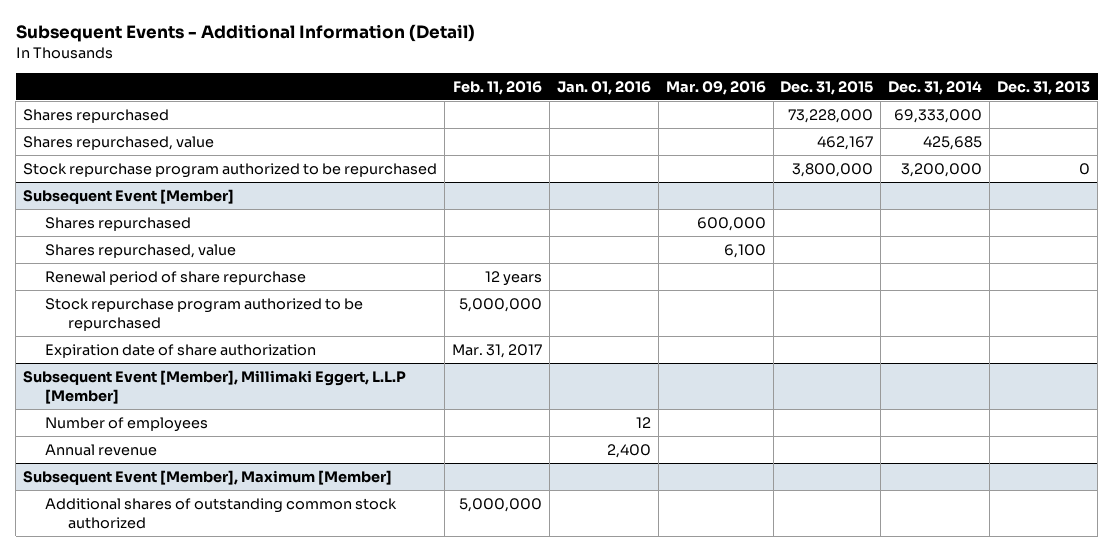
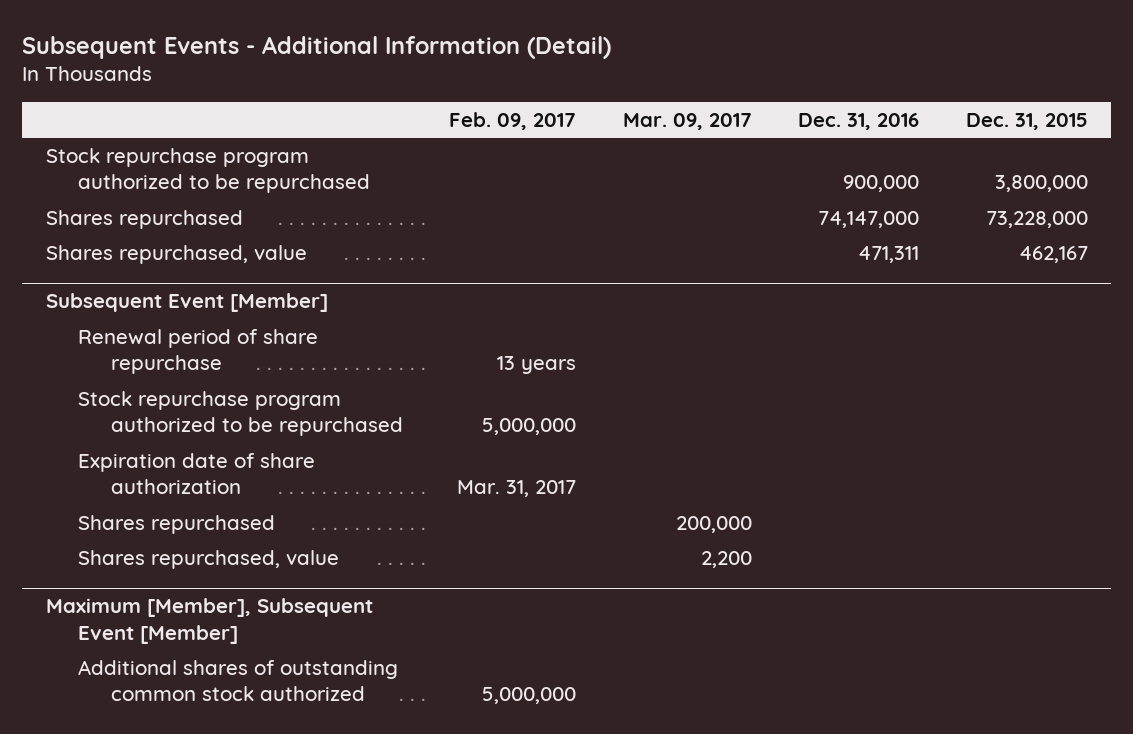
- | Feb. 11, 2016 | Jan. 01, 2016 | Mar. 09, 2016 | Dec. 31, 2015 | Dec. 31, 2014 | Dec. 31, 2013
+ | Feb. 09, 2017 | Mar. 09, 2017 | Dec. 31, 2016 | Dec. 31, 2015
moved up: Stock repurchase program authorized to be repurchased | | | 900,000 | 3,800,000
- Subsequent Event [Member], Millimaki Eggert, L.L.P [Member]
- Number of employees | | 12 | | | |
- Annual revenue | | 2,400 | | | |
- Subsequent Event [Member], Maximum [Member]
@ Subsequent Event [Member]
moved down: Shares repurchased | | 200,000 | |
moved down: Shares repurchased, value | | 2,200 | |
+ Maximum [Member], Subsequent Event [Member]

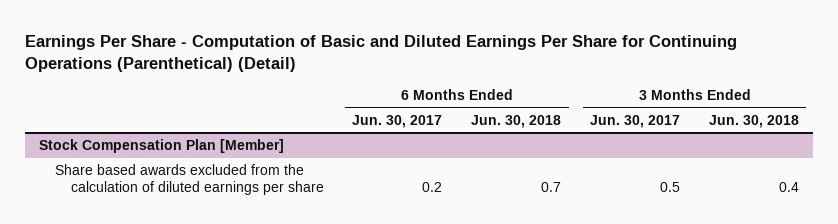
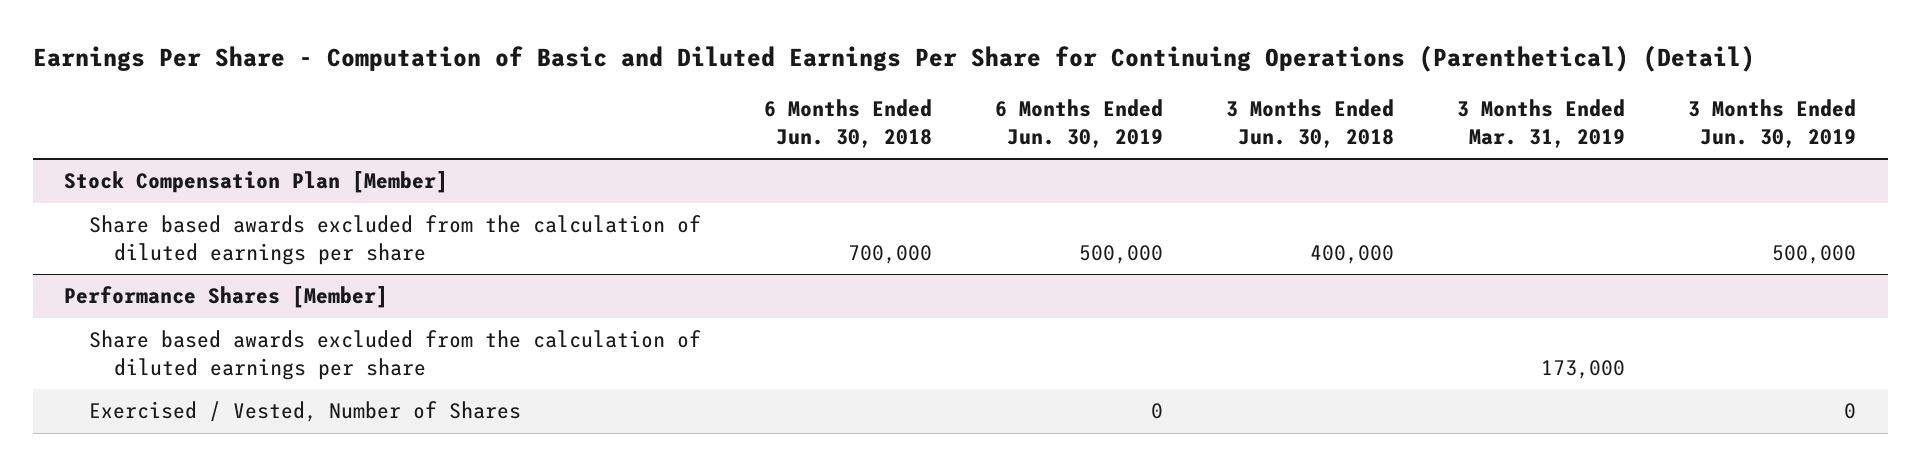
- | 6 Months Ended Jun. 30, 2017 | 6 Months Ended Jun. 30, 2018 | 3 Months Ended Jun. 30, 2017 | 3 Months Ended Jun. 30, 2018
+ | 6 Months Ended Jun. 30, 2018 | 6 Months Ended Jun. 30, 2019 | 3 Months Ended Jun. 30, 2018 | 3 Months Ended Mar. 31, 2019 | 3 Months Ended Jun. 30, 2019
@ Stock Compensation Plan [Member]
- Share based awards excluded from the calculation of diluted earnings per share | 0.2 | 0.7 | 0.5 | 0.4
+ Share based awards excluded from the calculation of diluted earnings per share | 700,000 | 500,000 | 400,000 | | 500,000
+ Performance Shares [Member]
+ Share based awards excluded from the calculation of diluted earnings per share | | | | 173,000 |
+ Exercised / Vested, Number of Shares | | 0 | | | 0

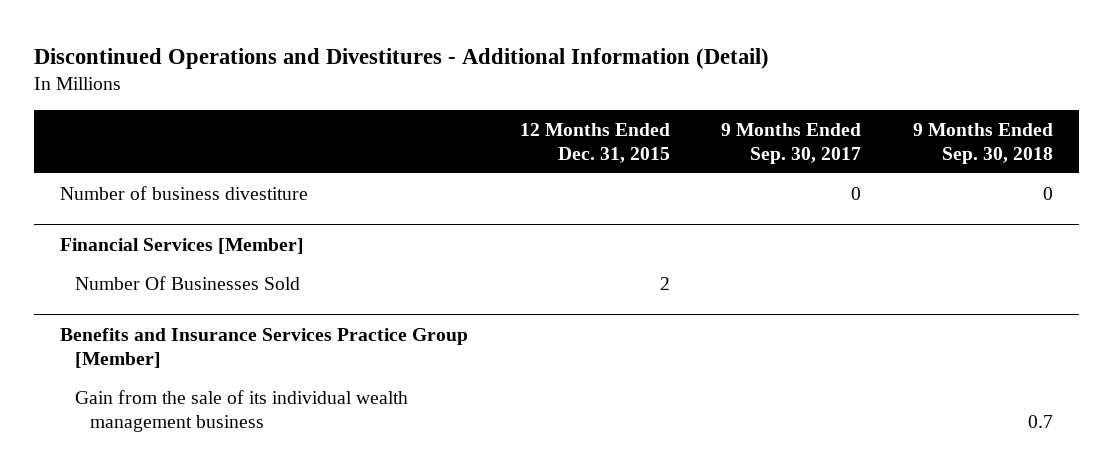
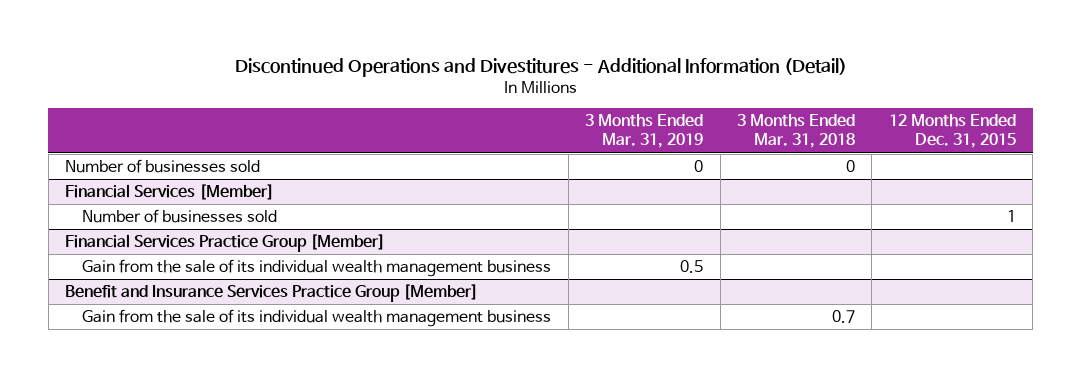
- | 12 Months Ended Dec. 31, 2015 | 9 Months Ended Sep. 30, 2017 | 9 Months Ended Sep. 30, 2018
+ | 3 Months Ended Mar. 31, 2019 | 3 Months Ended Mar. 31, 2018 | 12 Months Ended Dec. 31, 2015
- Number of business divestiture | | 0 | 0
+ Number of businesses sold | 0 | 0 |
@ Financial Services [Member]
- Number Of Businesses Sold | 2 | |
- Benefits and Insurance Services Practice Group [Member]
@ Financial Services [Member]
+ Number of businesses sold | | | 1
+ Financial Services Practice Group [Member]
+ Gain from the sale of its individual wealth management business | 0.5 | |
+ Benefit and Insurance Services Practice Group [Member]

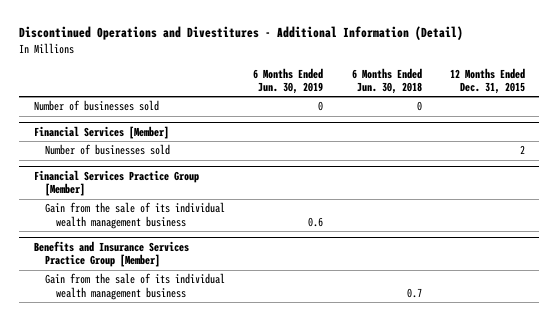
- | 3 Months Ended Mar. 31, 2019 | 3 Months Ended Mar. 31, 2018 | 12 Months Ended Dec. 31, 2015
+ | 6 Months Ended Jun. 30, 2019 | 6 Months Ended Jun. 30, 2018 | 12 Months Ended Dec. 31, 2015
@ Financial Services [Member]
- Number of businesses sold | | | 1
+ Number of businesses sold | | | 2
- Benefit and Insurance Services Practice Group [Member]
+ Benefits and Insurance Services Practice Group [Member]

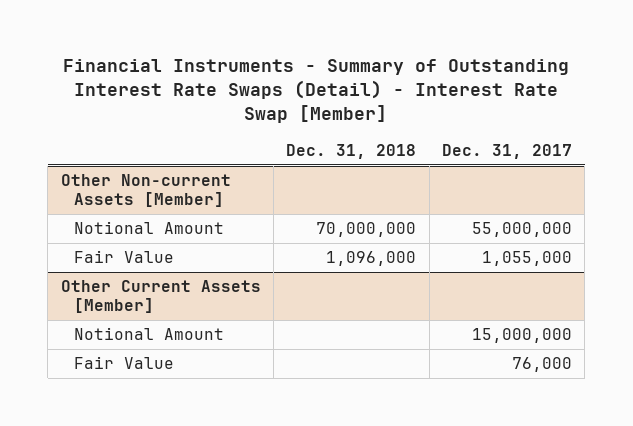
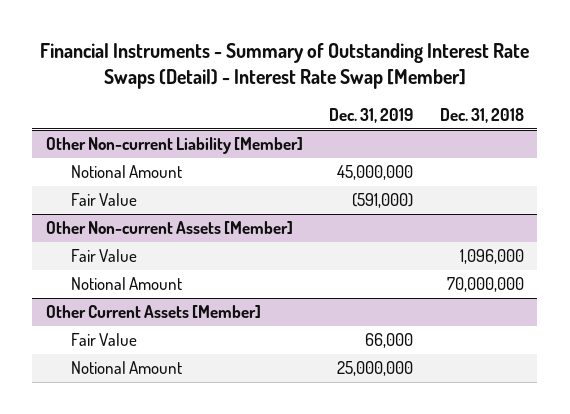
- | Dec. 31, 2018 | Dec. 31, 2017
+ | Dec. 31, 2019 | Dec. 31, 2018
+ Other Non-current Liability [Member]
+ Notional Amount | 45,000,000 |
+ Fair Value | (591,000) |
@ Other Non-current Assets [Member]
moved down: Notional Amount | | 70,000,000
@ Other Current Assets [Member]
moved down: Notional Amount | 25,000,000 |

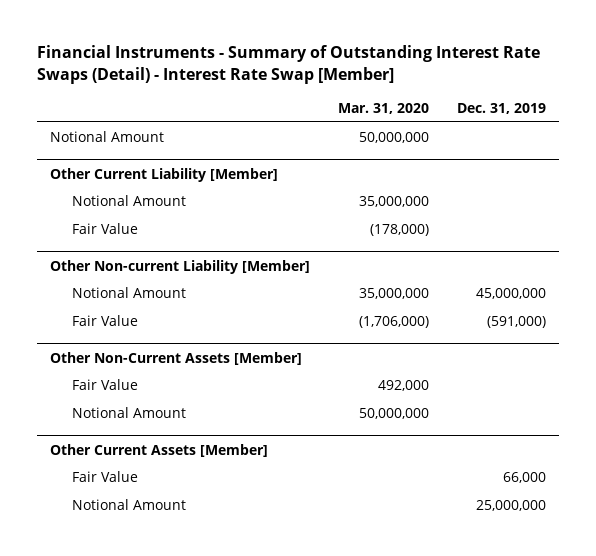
- | Dec. 31, 2019 | Dec. 31, 2018
+ | Mar. 31, 2020 | Dec. 31, 2019
+ Notional Amount | 50,000,000 |
+ Other Current Liability [Member]
+ Notional Amount | 35,000,000 |
+ Fair Value | (178,000) |
- Other Non-current Assets [Member]
+ Other Non-Current Assets [Member]

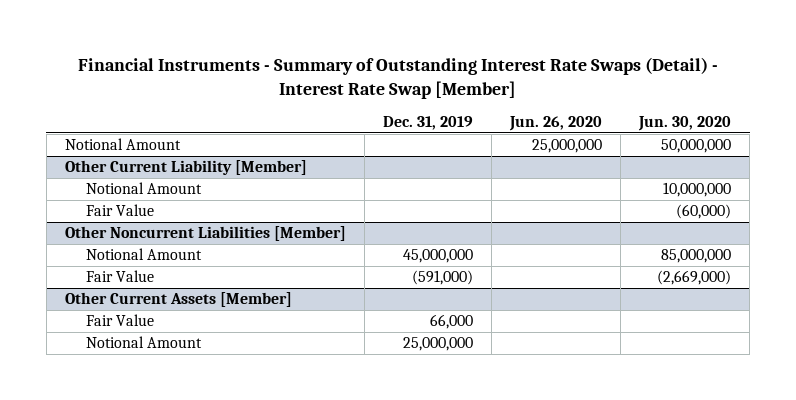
- | Mar. 31, 2020 | Dec. 31, 2019
+ | Dec. 31, 2019 | Jun. 26, 2020 | Jun. 30, 2020
- Other Non-current Liability [Member]
+ Other Noncurrent Liabilities [Member]
- Other Non-Current Assets [Member]
- Fair Value | 492,000 |
- Notional Amount | 50,000,000 |

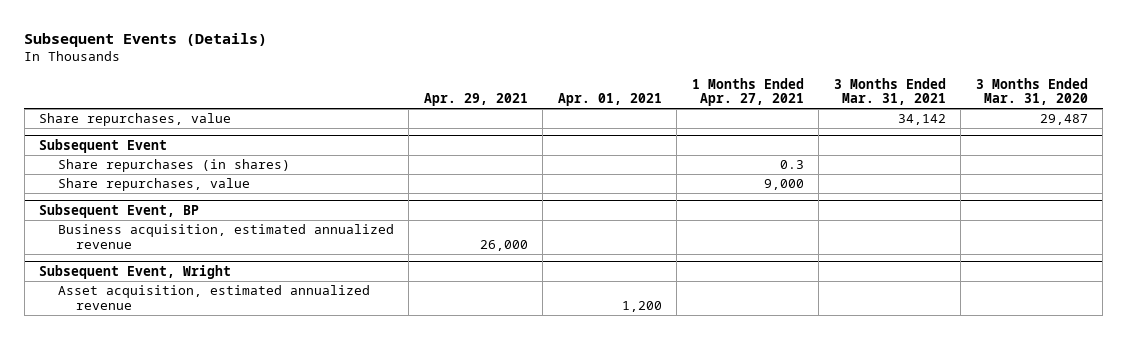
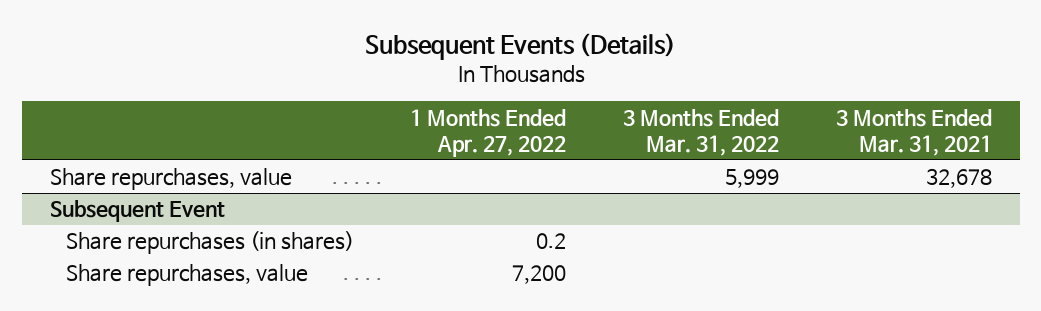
- | Apr. 29, 2021 | Apr. 01, 2021 | 1 Months Ended Apr. 27, 2021 | 3 Months Ended Mar. 31, 2021 | 3 Months Ended Mar. 31, 2020
+ | 1 Months Ended Apr. 27, 2022 | 3 Months Ended Mar. 31, 2022 | 3 Months Ended Mar. 31, 2021
- Share repurchases, value | | | | 34,142 | 29,487
+ Share repurchases, value | | 5,999 | 32,678
- Subsequent Event, BP
- Business acquisition, estimated annualized revenue | 26,000 | | | |
- Subsequent Event, Wright
- Asset acquisition, estimated annualized revenue | | 1,200 | | |

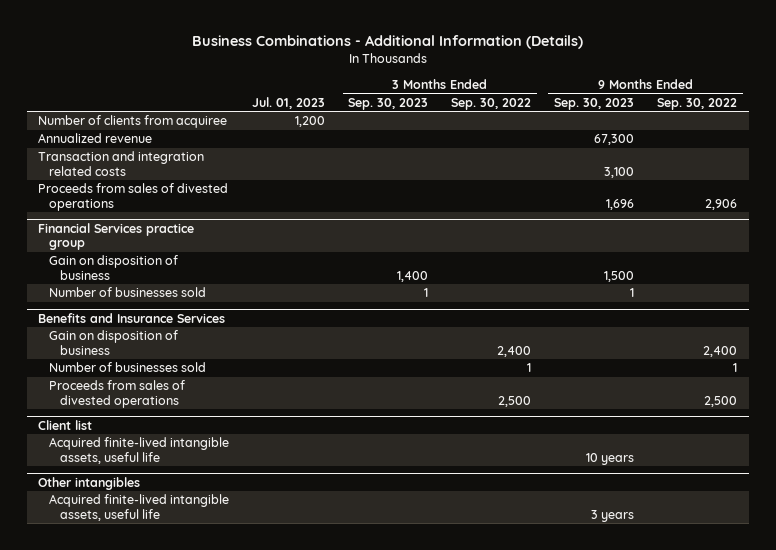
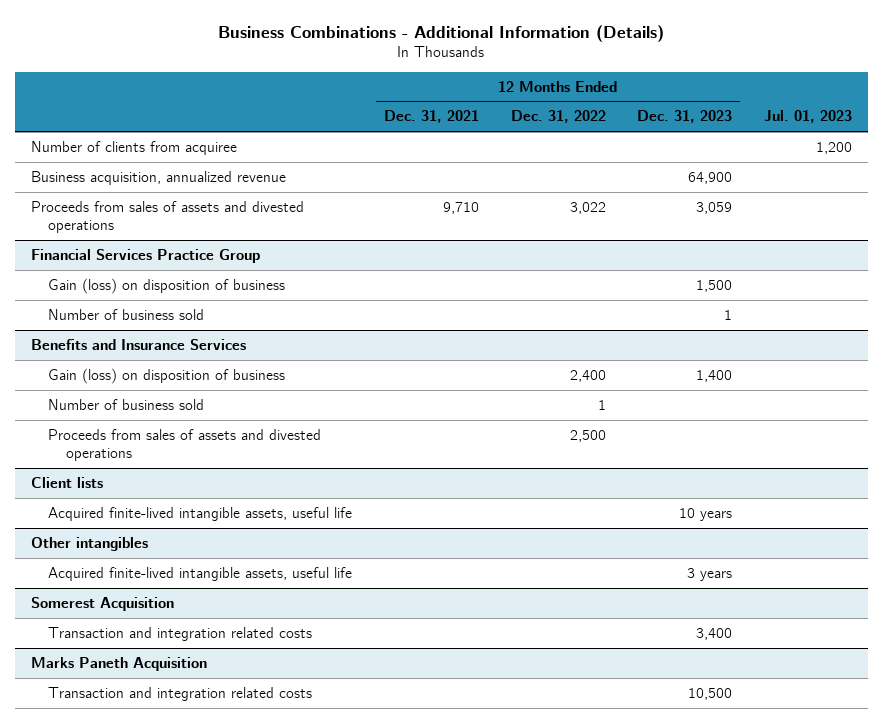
- | Jul. 01, 2023 | 3 Months Ended Sep. 30, 2023 | 3 Months Ended Sep. 30, 2022 | 9 Months Ended Sep. 30, 2023 | 9 Months Ended Sep. 30, 2022
+ | 12 Months Ended Dec. 31, 2021 | 12 Months Ended Dec. 31, 2022 | 12 Months Ended Dec. 31, 2023 | Jul. 01, 2023
- Annualized revenue | | | | 67,300 |
- Transaction and integration related costs | | | | 3,100 |
- Proceeds from sales of divested operations | | | | 1,696 | 2,906
- Financial Services practice group
- Gain on disposition of business | | 1,400 | | 1,500 |
- Number of businesses sold | | 1 | | 1 |
+ Business acquisition, annualized revenue | | | 64,900 |
+ Proceeds from sales of assets and divested operations | 9,710 | 3,022 | 3,059 |
+ Financial Services Practice Group
+ Gain (loss) on disposition of business | | | 1,500 |
+ Number of business sold | | | 1 |
@ Benefits and Insurance Services
- Gain on disposition of business | | | 2,400 | | 2,400
- Number of businesses sold | | | 1 | | 1
- Proceeds from sales of divested operations | | | 2,500 | | 2,500
- Client list
@ Benefits and Insurance Services
+ Gain (loss) on disposition of business | | 2,400 | 1,400 |
+ Number of business sold | | 1 | |
+ Proceeds from sales of assets and divested operations | | 2,500 | |
+ Client lists
+ Somerest Acquisition
+ Transaction and integration related costs | | | 3,400 |
+ Marks Paneth Acquisition
+ Transaction and integration related costs | | | 10,500 |

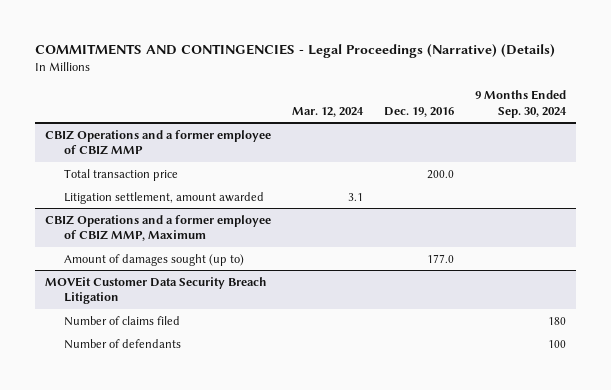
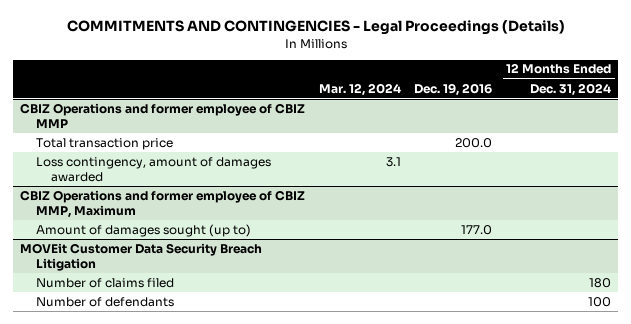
- COMMITMENTS AND CONTINGENCIES - Legal Proceedings (Narrative) (Details)
+ COMMITMENTS AND CONTINGENCIES - Legal Proceedings (Details)
- | Mar. 12, 2024 | Dec. 19, 2016 | 9 Months Ended Sep. 30, 2024
+ | Mar. 12, 2024 | Dec. 19, 2016 | 12 Months Ended Dec. 31, 2024
- CBIZ Operations and a former employee of CBIZ MMP
+ CBIZ Operations and former employee of CBIZ MMP
- Litigation settlement, amount awarded | 3.1 | |
- CBIZ Operations and a former employee of CBIZ MMP, Maximum
+ Loss contingency, amount of damages awarded | 3.1 | |
+ CBIZ Operations and former employee of CBIZ MMP, Maximum

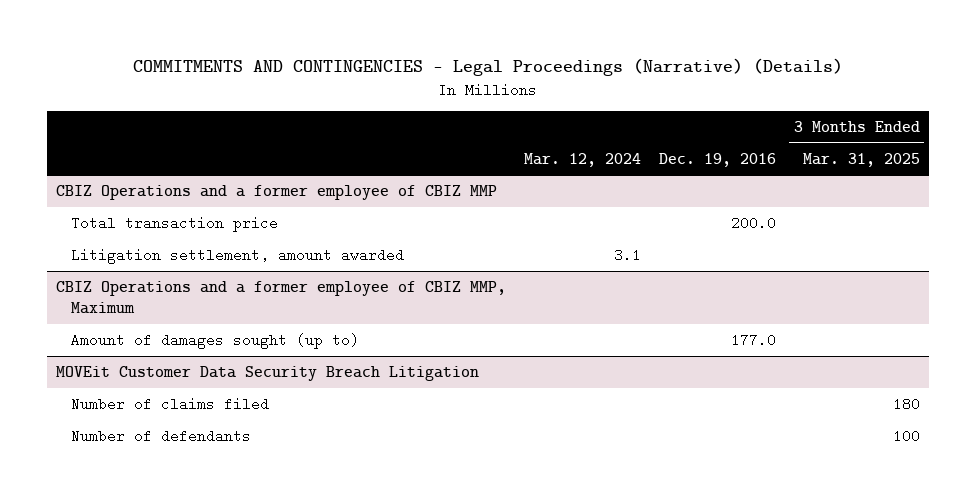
- COMMITMENTS AND CONTINGENCIES - Legal Proceedings (Details)
+ COMMITMENTS AND CONTINGENCIES - Legal Proceedings (Narrative) (Details)
- | Mar. 12, 2024 | Dec. 19, 2016 | 12 Months Ended Dec. 31, 2024
+ | Mar. 12, 2024 | Dec. 19, 2016 | 3 Months Ended Mar. 31, 2025
- CBIZ Operations and former employee of CBIZ MMP
+ CBIZ Operations and a former employee of CBIZ MMP
- Loss contingency, amount of damages awarded | 3.1 | |
- CBIZ Operations and former employee of CBIZ MMP, Maximum
+ Litigation settlement, amount awarded | 3.1 | |
+ CBIZ Operations and a former employee of CBIZ MMP, Maximum

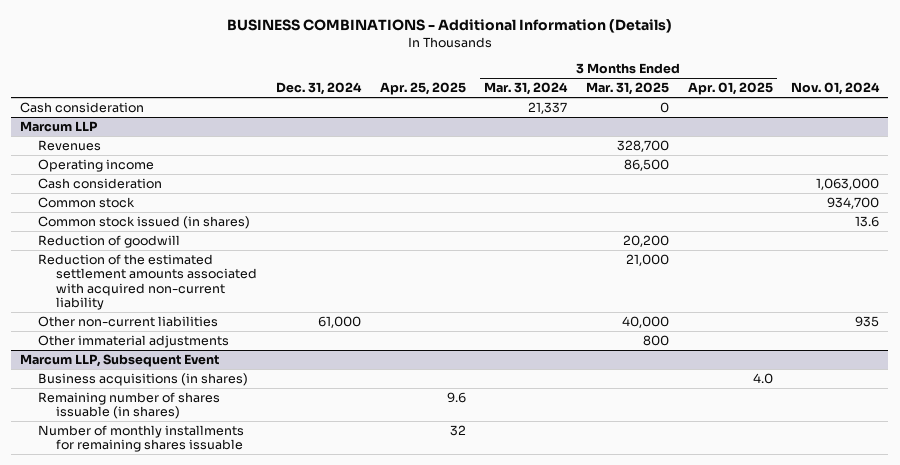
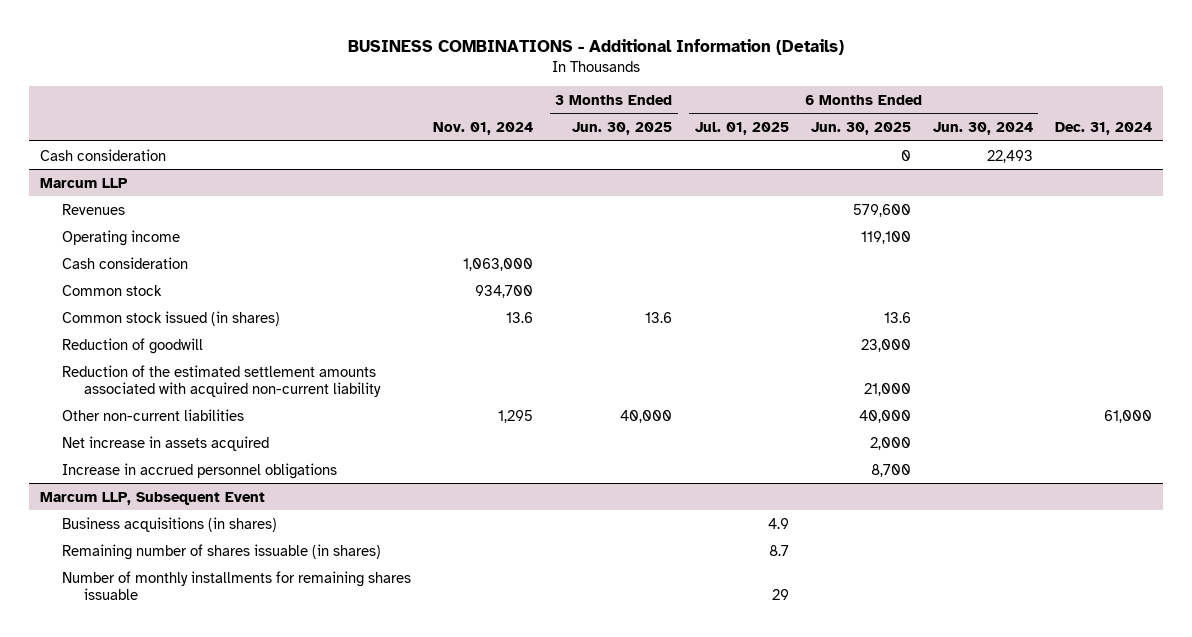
- | Dec. 31, 2024 | Apr. 25, 2025 | 3 Months Ended Mar. 31, 2024 | 3 Months Ended Mar. 31, 2025 | 3 Months Ended Apr. 01, 2025 | Nov. 01, 2024
+ | Nov. 01, 2024 | 3 Months Ended Jun. 30, 2025 | 6 Months Ended Jul. 01, 2025 | 6 Months Ended Jun. 30, 2025 | 6 Months Ended Jun. 30, 2024 | Dec. 31, 2024
@ Marcum LLP
- Other non-current liabilities | 61,000 | | | 40,000 | | 935
- Other immaterial adjustments | | | | 800 | |
+ Other non-current liabilities | 1,295 | 40,000 | | 40,000 | | 61,000
+ Net increase in assets acquired | | | | 2,000 | |
+ Increase in accrued personnel obligations | | | | 8,700 | |

